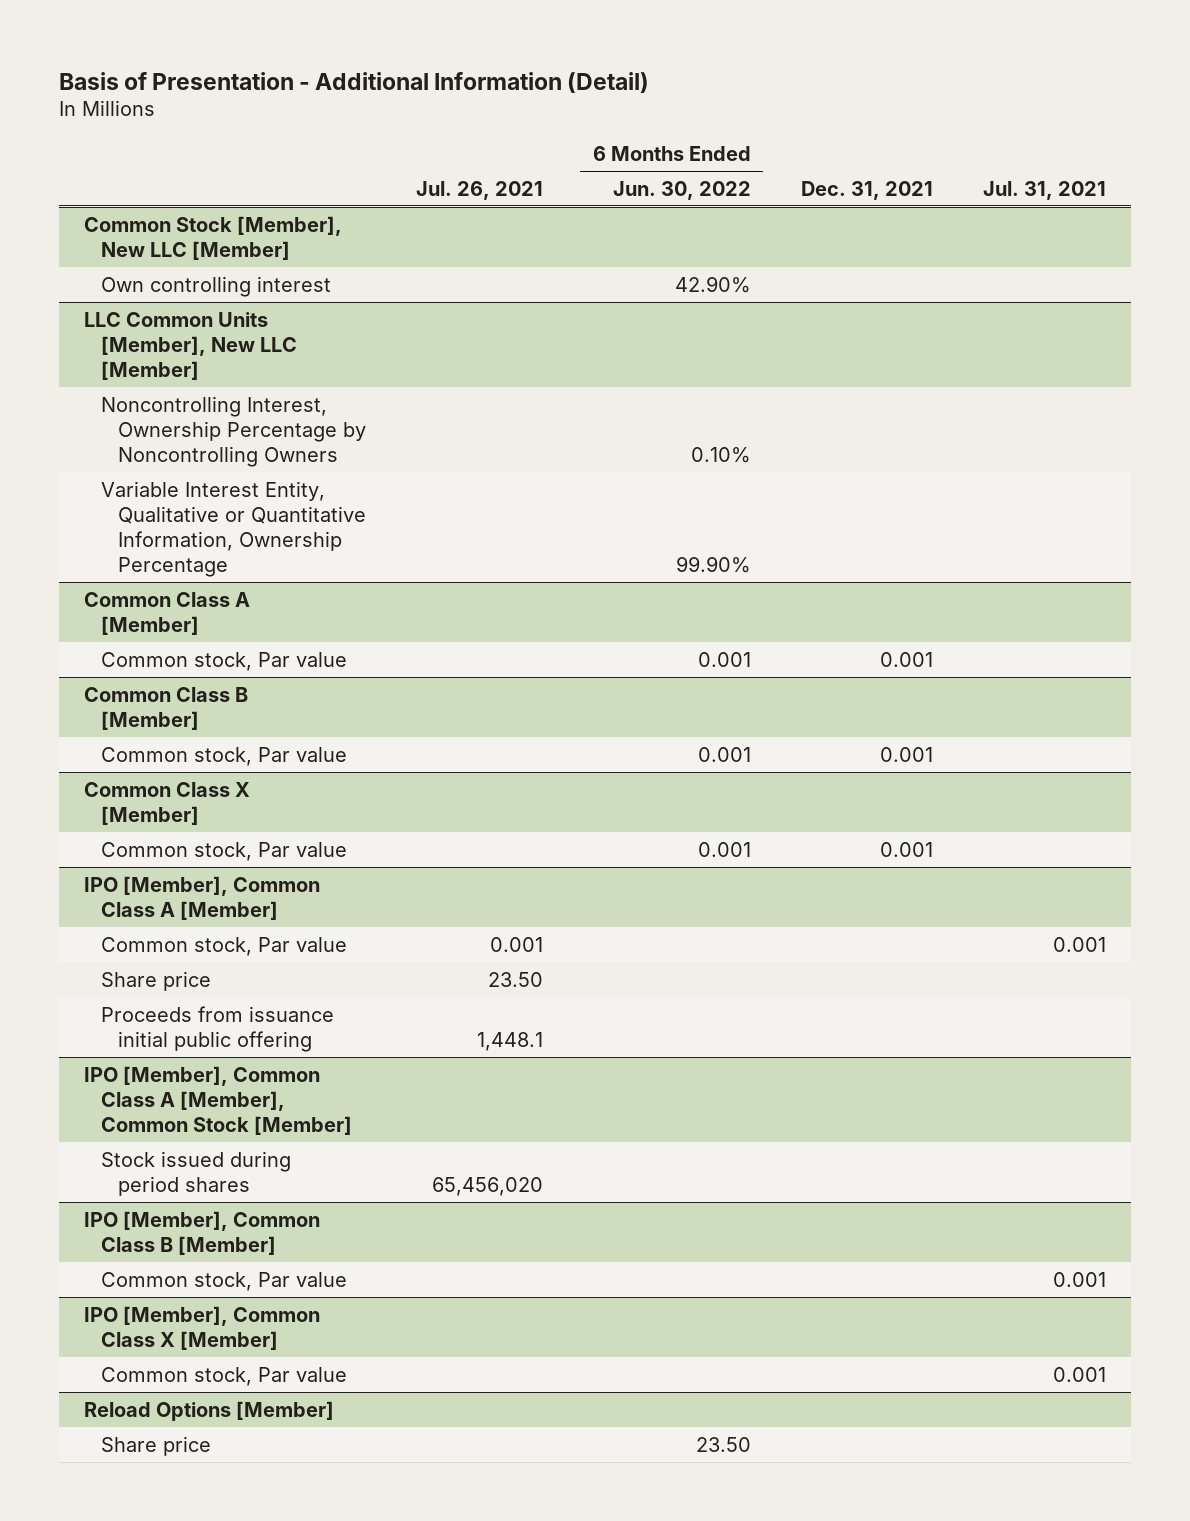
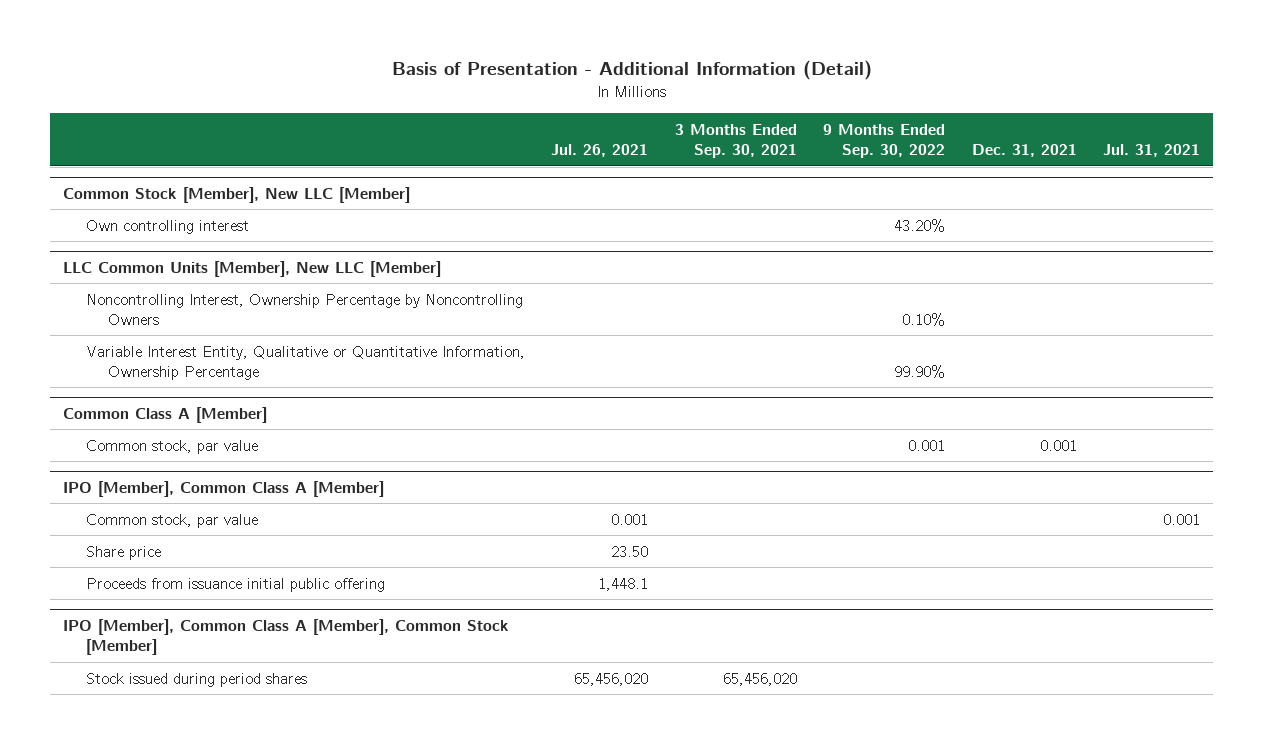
- | Jul. 26, 2021 | 6 Months Ended Jun. 30, 2022 | Dec. 31, 2021 | Jul. 31, 2021
+ | Jul. 26, 2021 | 3 Months Ended Sep. 30, 2021 | 9 Months Ended Sep. 30, 2022 | Dec. 31, 2021 | Jul. 31, 2021
@ Common Class A [Member]
- Common stock, Par value | | 0.001 | 0.001 |
- Common Class B [Member]
- Common stock, Par value | | 0.001 | 0.001 |
- Common Class X [Member]
- Common stock, Par value | | 0.001 | 0.001 |
@ Common Class A [Member]
+ Common stock, par value | | | 0.001 | 0.001 |
@ IPO [Member], Common Class A [Member]
- Common stock, Par value | 0.001 | | | 0.001
+ Common stock, par value | 0.001 | | | | 0.001
- IPO [Member], Common Class B [Member]
- Common stock, Par value | | | | 0.001
- IPO [Member], Common Class X [Member]
- Common stock, Par value | | | | 0.001
- Reload Options [Member]
- Share price | | 23.50 | |

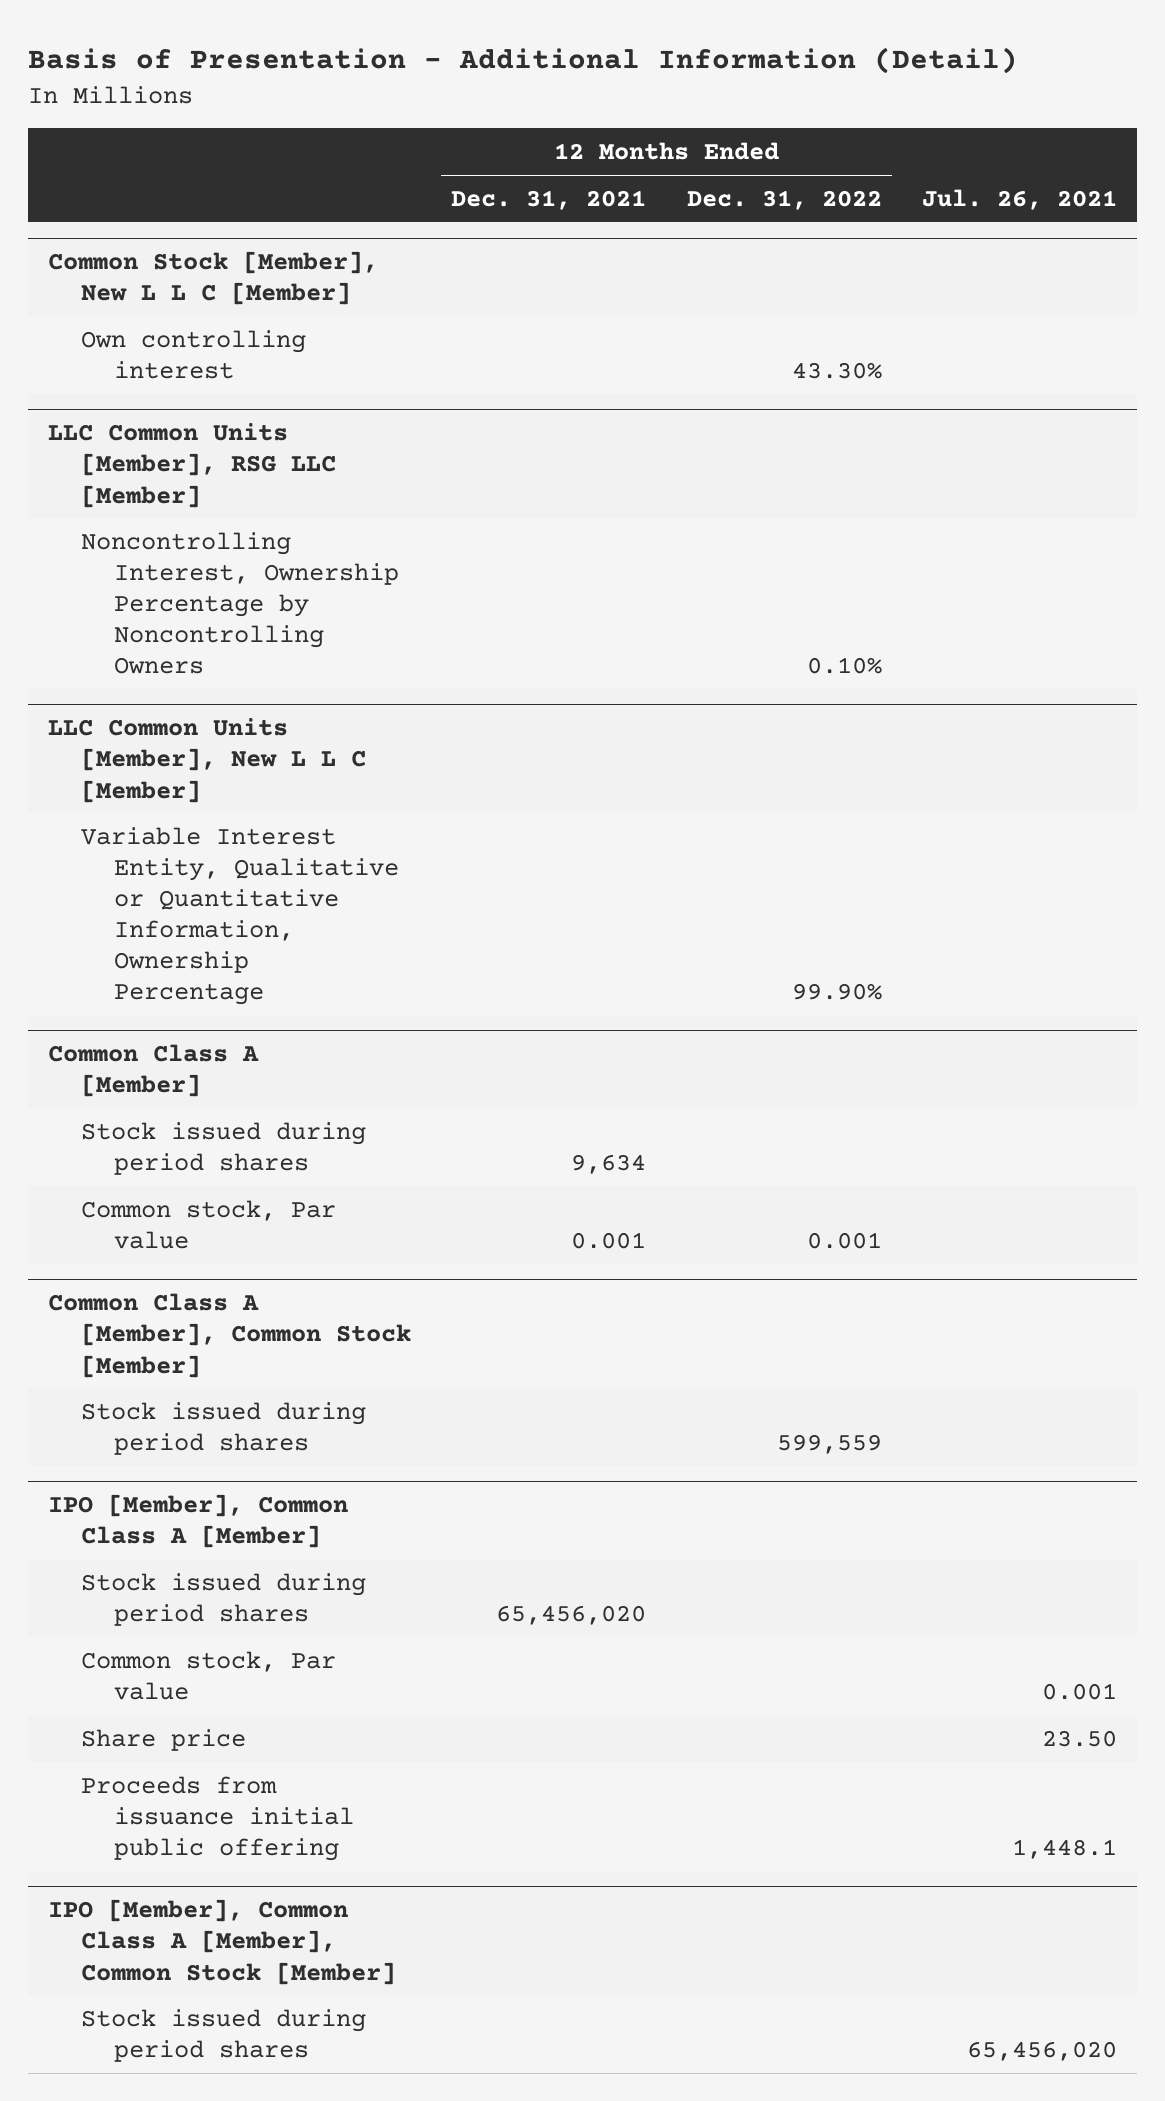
- | Jul. 26, 2021 | 3 Months Ended Sep. 30, 2021 | 9 Months Ended Sep. 30, 2022 | Dec. 31, 2021 | Jul. 31, 2021
+ | 12 Months Ended Dec. 31, 2021 | 12 Months Ended Dec. 31, 2022 | Jul. 26, 2021
- Common Stock [Member], New LLC [Member]
+ Common Stock [Member], New L L C [Member]
- LLC Common Units [Member], New LLC [Member]
- Noncontrolling Interest, Ownership Percentage by Noncontrolling Owners | | | 0.10% | |
+ LLC Common Units [Member], RSG LLC [Member]
+ Noncontrolling Interest, Ownership Percentage by Noncontrolling Owners | | 0.10% |
+ LLC Common Units [Member], New L L C [Member]
@ Common Class A [Member]
- Common stock, par value | | | 0.001 | 0.001 |
+ Stock issued during period shares | 9,634 | |
+ Common stock, Par value | 0.001 | 0.001 |
+ Common Class A [Member], Common Stock [Member]
+ Stock issued during period shares | | 599,559 |
@ IPO [Member], Common Class A [Member]
- Common stock, par value | 0.001 | | | | 0.001
+ Stock issued during period shares | 65,456,020 | |
+ Common stock, Par value | | | 0.001

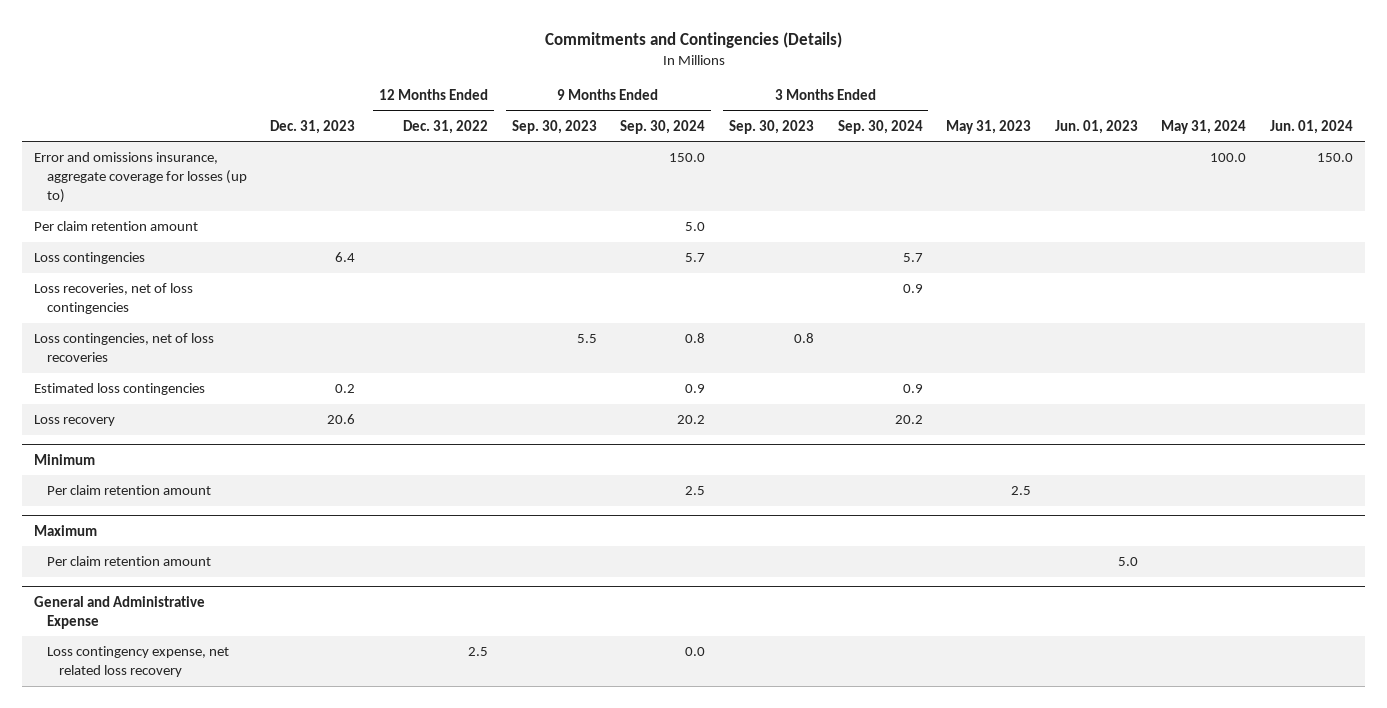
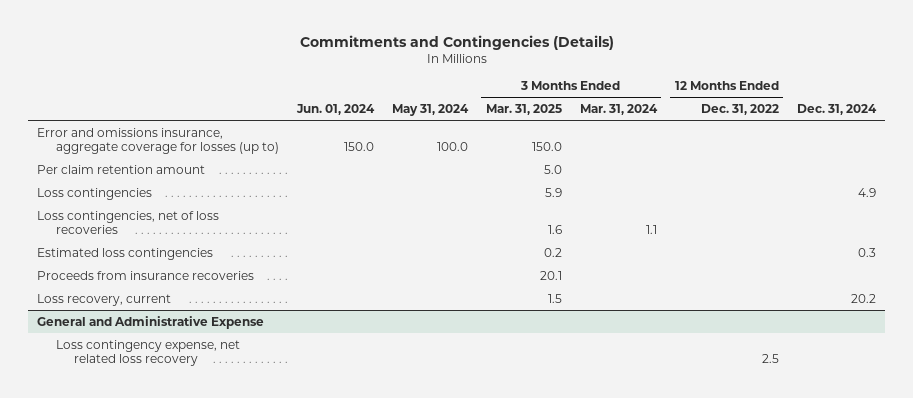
- | Dec. 31, 2023 | 12 Months Ended Dec. 31, 2022 | 9 Months Ended Sep. 30, 2023 | 9 Months Ended Sep. 30, 2024 | 3 Months Ended Sep. 30, 2023 | 3 Months Ended Sep. 30, 2024 | May 31, 2023 | Jun. 01, 2023 | May 31, 2024 | Jun. 01, 2024
+ | Jun. 01, 2024 | May 31, 2024 | 3 Months Ended Mar. 31, 2025 | 3 Months Ended Mar. 31, 2024 | 12 Months Ended Dec. 31, 2022 | Dec. 31, 2024
- Loss recoveries, net of loss contingencies | | | | | | 0.9 | | | |
- Loss recovery | 20.6 | | | 20.2 | | 20.2 | | | |
- Minimum
- Per claim retention amount | | | | 2.5 | | | 2.5 | | |
- Maximum
- Per claim retention amount | | | | | | | | 5.0 | |
+ Proceeds from insurance recoveries | | | 20.1 | | |
+ Loss recovery, current | | | 1.5 | | | 20.2

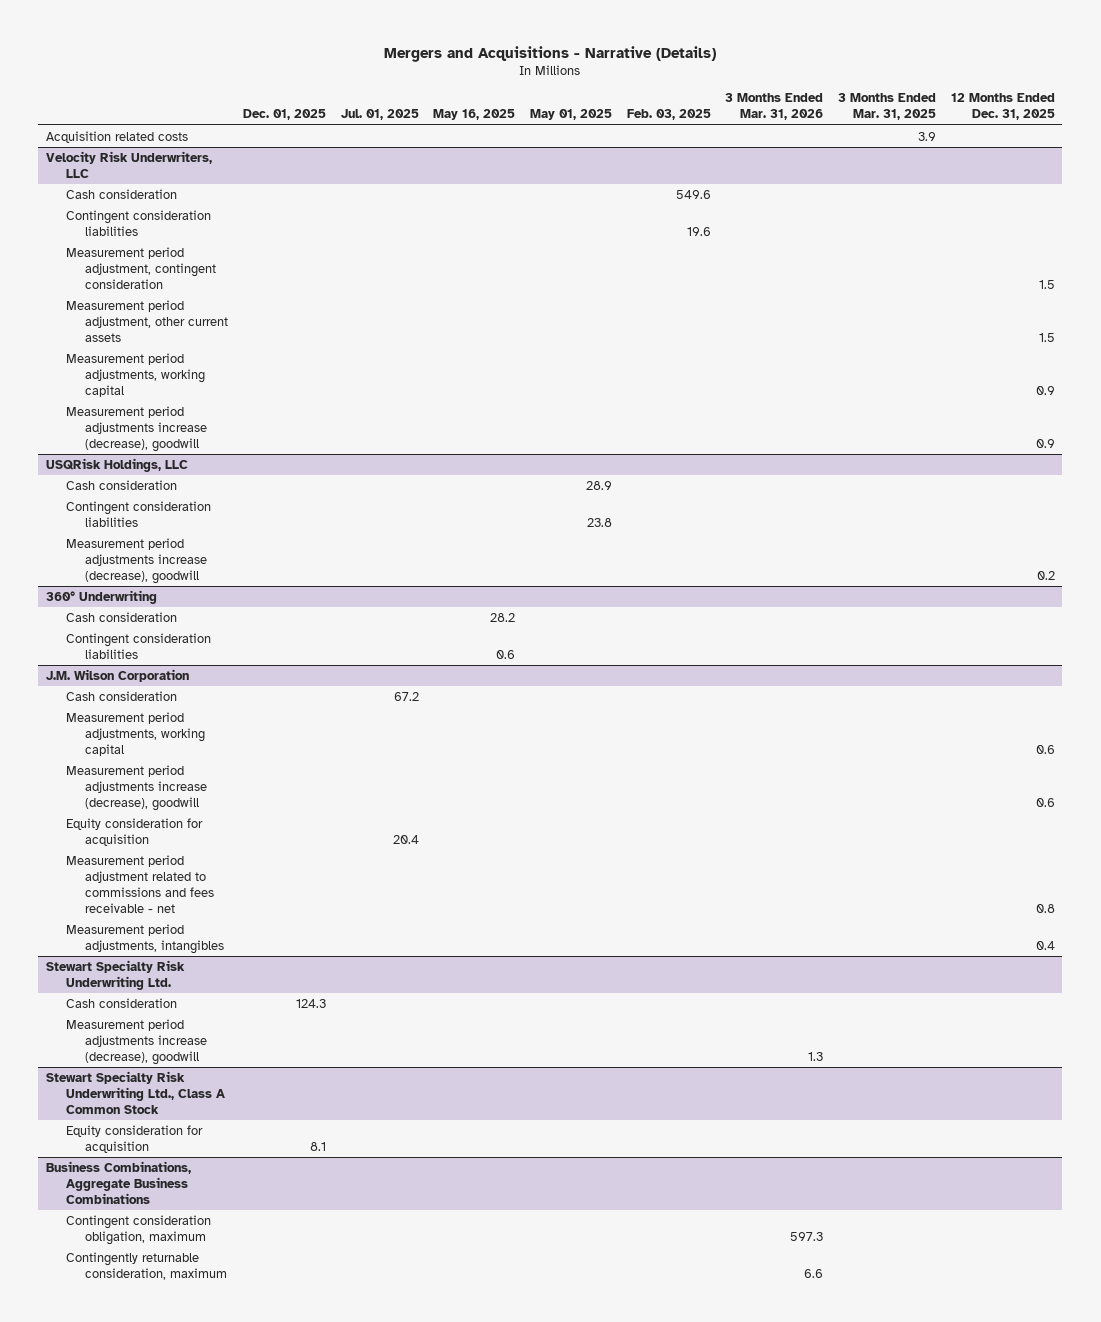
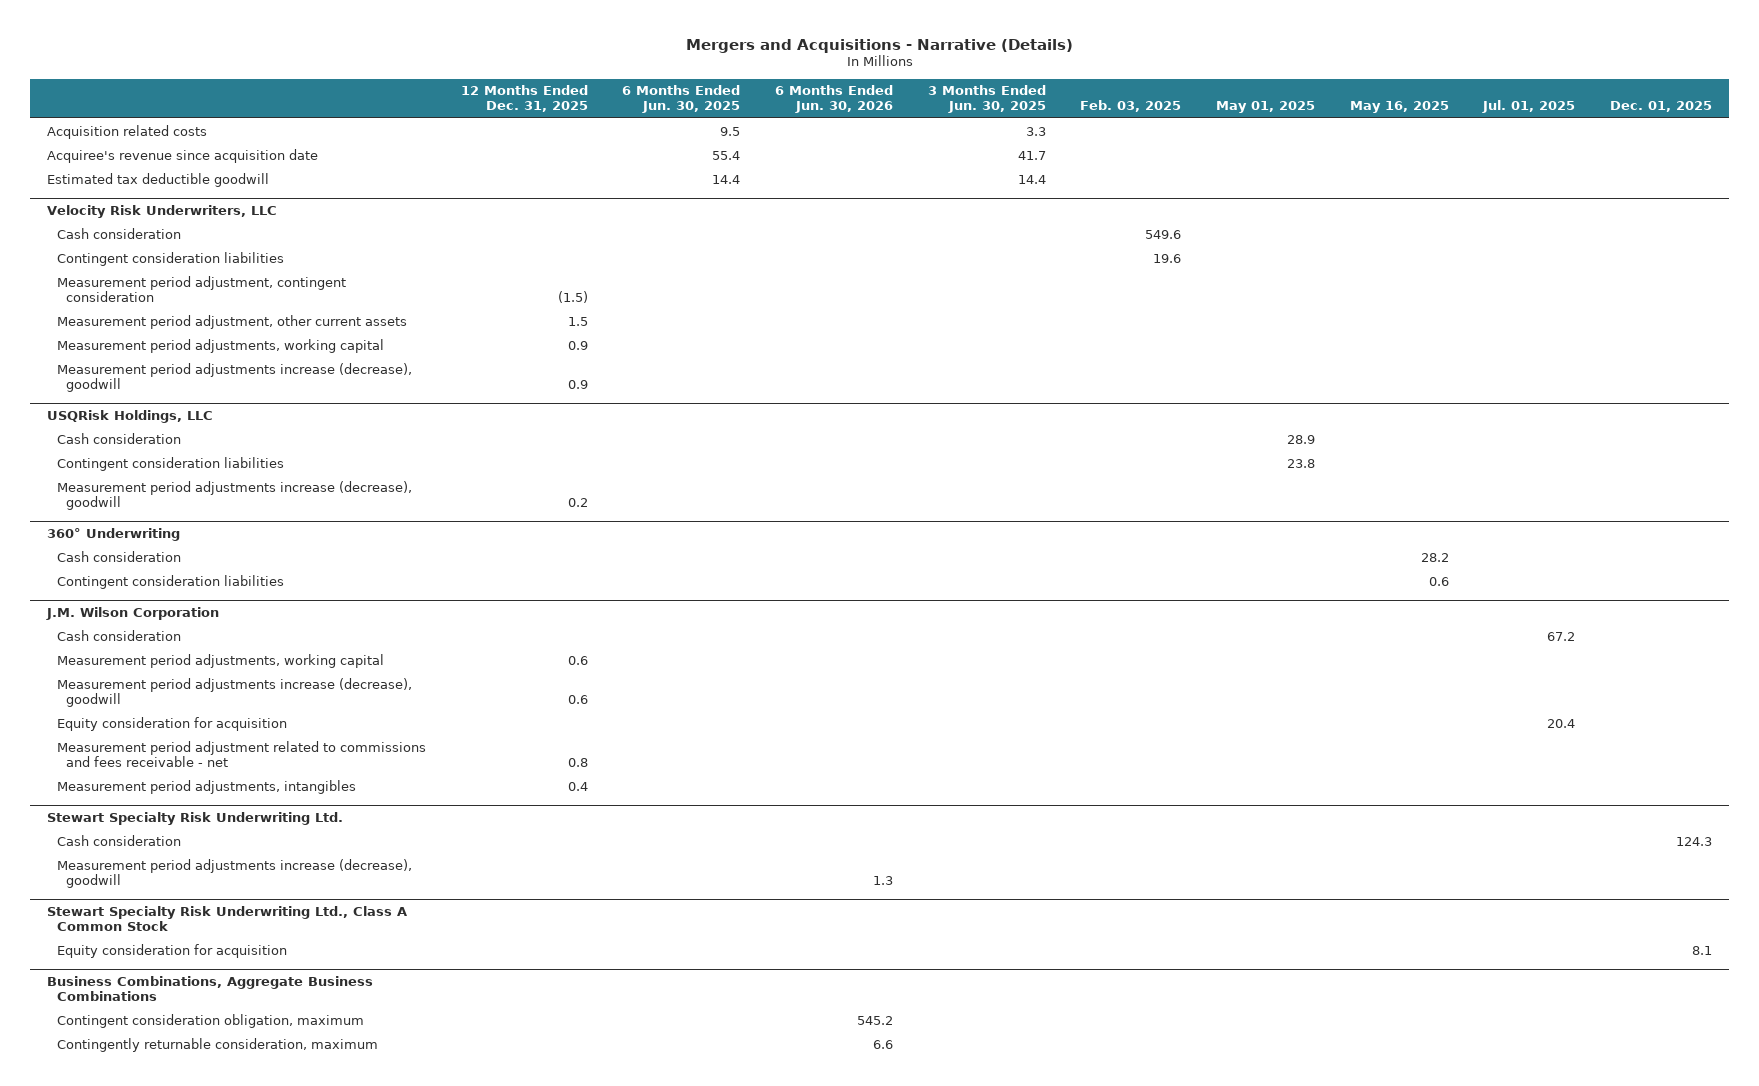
- | Dec. 01, 2025 | Jul. 01, 2025 | May 16, 2025 | May 01, 2025 | Feb. 03, 2025 | 3 Months Ended Mar. 31, 2026 | 3 Months Ended Mar. 31, 2025 | 12 Months Ended Dec. 31, 2025
+ | 12 Months Ended Dec. 31, 2025 | 6 Months Ended Jun. 30, 2025 | 6 Months Ended Jun. 30, 2026 | 3 Months Ended Jun. 30, 2025 | Feb. 03, 2025 | May 01, 2025 | May 16, 2025 | Jul. 01, 2025 | Dec. 01, 2025
+ Acquiree's revenue since acquisition date | | 55.4 | | 41.7 | | | | |
+ Estimated tax deductible goodwill | | 14.4 | | 14.4 | | | | |
@ Velocity Risk Underwriters, LLC
- Measurement period adjustment, contingent consideration | | | | | | | | 1.5
+ Measurement period adjustment, contingent consideration | (1.5) | | | | | | | |

